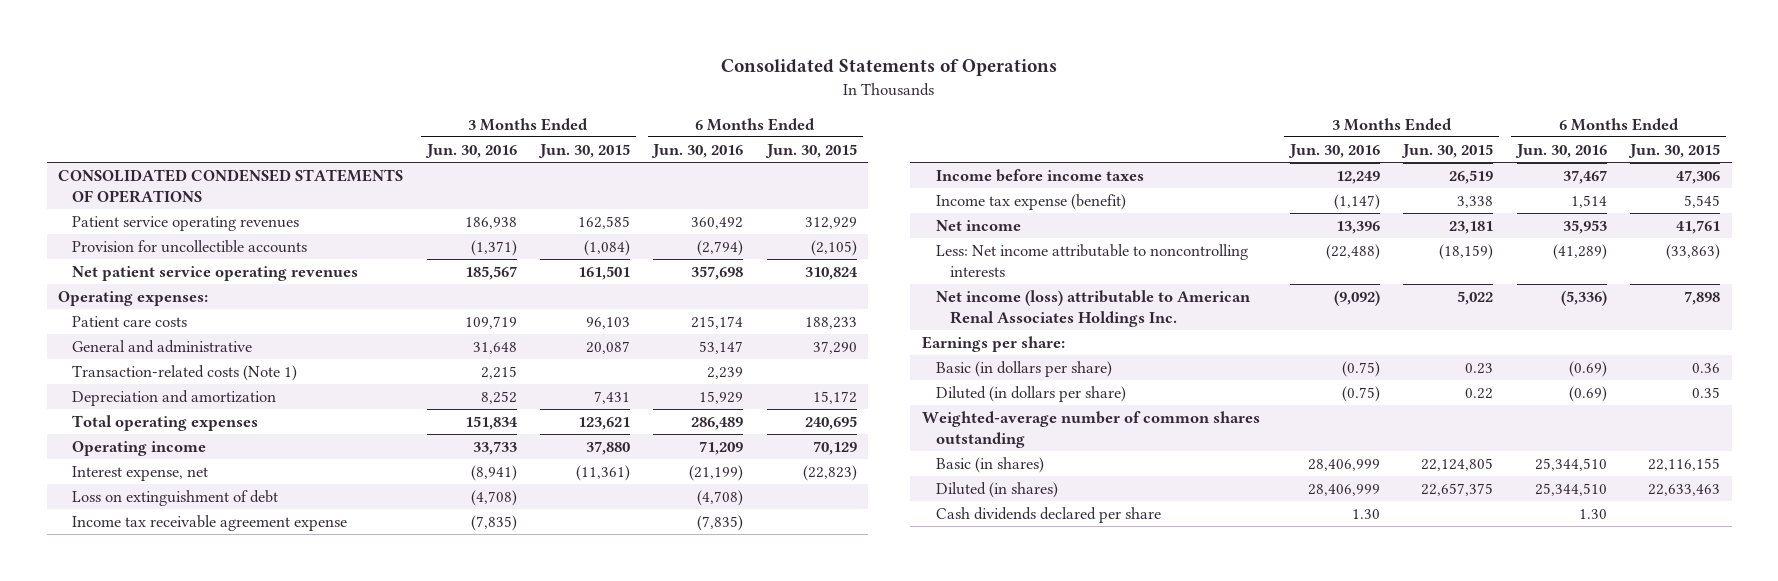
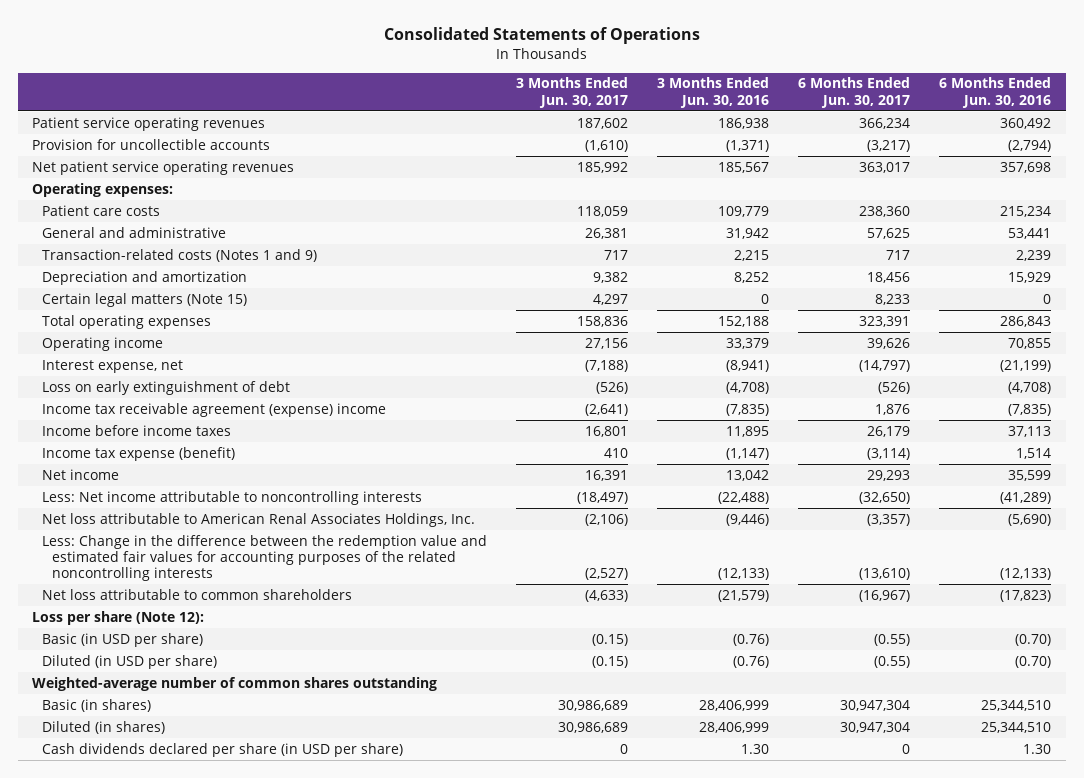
- | 3 Months Ended Jun. 30, 2016 | 3 Months Ended Jun. 30, 2015 | 6 Months Ended Jun. 30, 2016 | 6 Months Ended Jun. 30, 2015
+ | 3 Months Ended Jun. 30, 2017 | 3 Months Ended Jun. 30, 2016 | 6 Months Ended Jun. 30, 2017 | 6 Months Ended Jun. 30, 2016
- CONSOLIDATED CONDENSED STATEMENTS OF OPERATIONS
- Patient care costs | 109,719 | 96,103 | 215,174 | 188,233
- General and administrative | 31,648 | 20,087 | 53,147 | 37,290
- Transaction-related costs (Note 1) | 2,215 | | 2,239 |
+ Patient care costs | 118,059 | 109,779 | 238,360 | 215,234
+ General and administrative | 26,381 | 31,942 | 57,625 | 53,441
+ Transaction-related costs (Notes 1 and 9) | 717 | 2,215 | 717 | 2,239
- Total operating expenses | 151,834 | 123,621 | 286,489 | 240,695
- Operating income | 33,733 | 37,880 | 71,209 | 70,129
+ Certain legal matters (Note 15) | 4,297 | 0 | 8,233 | 0
+ Total operating expenses | 158,836 | 152,188 | 323,391 | 286,843
+ Operating income | 27,156 | 33,379 | 39,626 | 70,855
- Loss on extinguishment of debt | (4,708) | | (4,708) |
- Income tax receivable agreement expense | (7,835) | | (7,835) |
- Income before income taxes | 12,249 | 26,519 | 37,467 | 47,306
+ Loss on early extinguishment of debt | (526) | (4,708) | (526) | (4,708)
+ Income tax receivable agreement (expense) income | (2,641) | (7,835) | 1,876 | (7,835)
+ Income before income taxes | 16,801 | 11,895 | 26,179 | 37,113
- Net income | 13,396 | 23,181 | 35,953 | 41,761
+ Net income | 16,391 | 13,042 | 29,293 | 35,599
- Net income (loss) attributable to American Renal Associates Holdings Inc. | (9,092) | 5,022 | (5,336) | 7,898
- Earnings per share:
- Basic (in dollars per share) | (0.75) | 0.23 | (0.69) | 0.36
- Diluted (in dollars per share) | (0.75) | 0.22 | (0.69) | 0.35
+ Net loss attributable to American Renal Associates Holdings, Inc. | (2,106) | (9,446) | (3,357) | (5,690)
+ Less: Change in the difference between the redemption value and estimated fair values for accounting purposes of the related noncontrolling interests | (2,527) | (12,133) | (13,610) | (12,133)
+ Net loss attributable to common shareholders | (4,633) | (21,579) | (16,967) | (17,823)
+ Loss per share (Note 12):
+ Basic (in USD per share) | (0.15) | (0.76) | (0.55) | (0.70)
+ Diluted (in USD per share) | (0.15) | (0.76) | (0.55) | (0.70)
- Cash dividends declared per share | 1.30 | | 1.30 |
+ Cash dividends declared per share (in USD per share) | 0 | 1.30 | 0 | 1.30

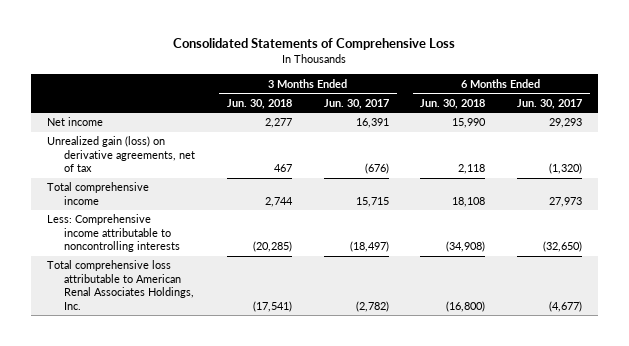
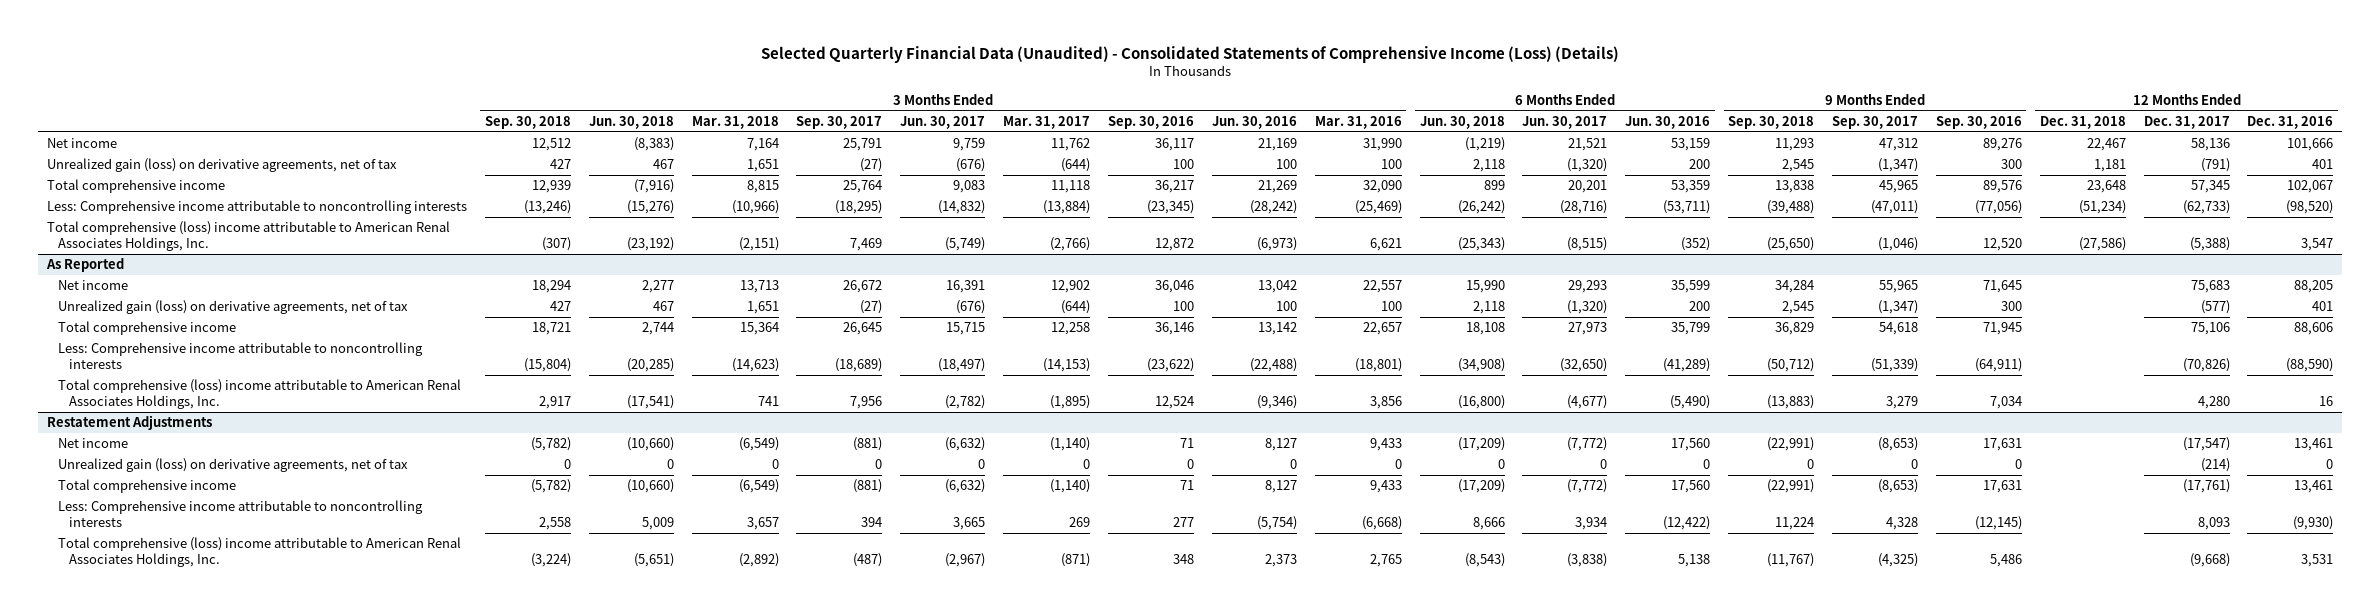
- Consolidated Statements of Comprehensive Loss
+ Selected Quarterly Financial Data (Unaudited) - Consolidated Statements of Comprehensive Income (Loss) (Details)
- | 3 Months Ended Jun. 30, 2018 | 3 Months Ended Jun. 30, 2017 | 6 Months Ended Jun. 30, 2018 | 6 Months Ended Jun. 30, 2017
+ | 3 Months Ended Sep. 30, 2018 | 3 Months Ended Jun. 30, 2018 | 3 Months Ended Mar. 31, 2018 | 3 Months Ended Sep. 30, 2017 | 3 Months Ended Jun. 30, 2017 | 3 Months Ended Mar. 31, 2017 | 3 Months Ended Sep. 30, 2016 | 3 Months Ended Jun. 30, 2016 | 3 Months Ended Mar. 31, 2016 | 6 Months Ended Jun. 30, 2018 | 6 Months Ended Jun. 30, 2017 | 6 Months Ended Jun. 30, 2016 | 9 Months Ended Sep. 30, 2018 | 9 Months Ended Sep. 30, 2017 | 9 Months Ended Sep. 30, 2016 | 12 Months Ended Dec. 31, 2018 | 12 Months Ended Dec. 31, 2017 | 12 Months Ended Dec. 31, 2016
+ Net income | 12,512 | (8,383) | 7,164 | 25,791 | 9,759 | 11,762 | 36,117 | 21,169 | 31,990 | (1,219) | 21,521 | 53,159 | 11,293 | 47,312 | 89,276 | 22,467 | 58,136 | 101,666
+ Unrealized gain (loss) on derivative agreements, net of tax | 427 | 467 | 1,651 | (27) | (676) | (644) | 100 | 100 | 100 | 2,118 | (1,320) | 200 | 2,545 | (1,347) | 300 | 1,181 | (791) | 401
+ Total comprehensive income | 12,939 | (7,916) | 8,815 | 25,764 | 9,083 | 11,118 | 36,217 | 21,269 | 32,090 | 899 | 20,201 | 53,359 | 13,838 | 45,965 | 89,576 | 23,648 | 57,345 | 102,067
+ Less: Comprehensive income attributable to noncontrolling interests | (13,246) | (15,276) | (10,966) | (18,295) | (14,832) | (13,884) | (23,345) | (28,242) | (25,469) | (26,242) | (28,716) | (53,711) | (39,488) | (47,011) | (77,056) | (51,234) | (62,733) | (98,520)
+ Total comprehensive (loss) income attributable to American Renal Associates Holdings, Inc. | (307) | (23,192) | (2,151) | 7,469 | (5,749) | (2,766) | 12,872 | (6,973) | 6,621 | (25,343) | (8,515) | (352) | (25,650) | (1,046) | 12,520 | (27,586) | (5,388) | 3,547
+ As Reported
- Total comprehensive loss attributable to American Renal Associates Holdings, Inc. | (17,541) | (2,782) | (16,800) | (4,677)
+ Total comprehensive (loss) income attributable to American Renal Associates Holdings, Inc. | 2,917 | (17,541) | 741 | 7,956 | (2,782) | (1,895) | 12,524 | (9,346) | 3,856 | (16,800) | (4,677) | (5,490) | (13,883) | 3,279 | 7,034 | | 4,280 | 16
+ Restatement Adjustments
+ Net income | (5,782) | (10,660) | (6,549) | (881) | (6,632) | (1,140) | 71 | 8,127 | 9,433 | (17,209) | (7,772) | 17,560 | (22,991) | (8,653) | 17,631 | | (17,547) | 13,461
+ Unrealized gain (loss) on derivative agreements, net of tax | 0 | 0 | 0 | 0 | 0 | 0 | 0 | 0 | 0 | 0 | 0 | 0 | 0 | 0 | 0 | | (214) | 0
+ Total comprehensive income | (5,782) | (10,660) | (6,549) | (881) | (6,632) | (1,140) | 71 | 8,127 | 9,433 | (17,209) | (7,772) | 17,560 | (22,991) | (8,653) | 17,631 | | (17,761) | 13,461
+ Less: Comprehensive income attributable to noncontrolling interests | 2,558 | 5,009 | 3,657 | 394 | 3,665 | 269 | 277 | (5,754) | (6,668) | 8,666 | 3,934 | (12,422) | 11,224 | 4,328 | (12,145) | | 8,093 | (9,930)
+ Total comprehensive (loss) income attributable to American Renal Associates Holdings, Inc. | (3,224) | (5,651) | (2,892) | (487) | (2,967) | (871) | 348 | 2,373 | 2,765 | (8,543) | (3,838) | 5,138 | (11,767) | (4,325) | 5,486 | | (9,668) | 3,531

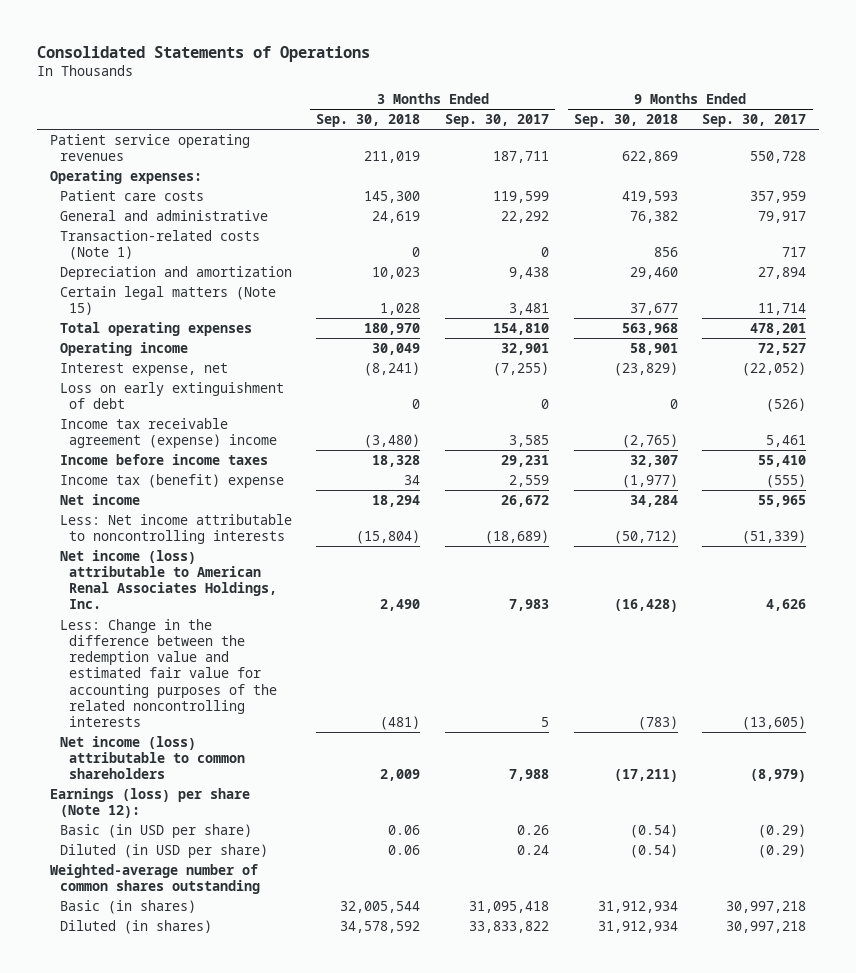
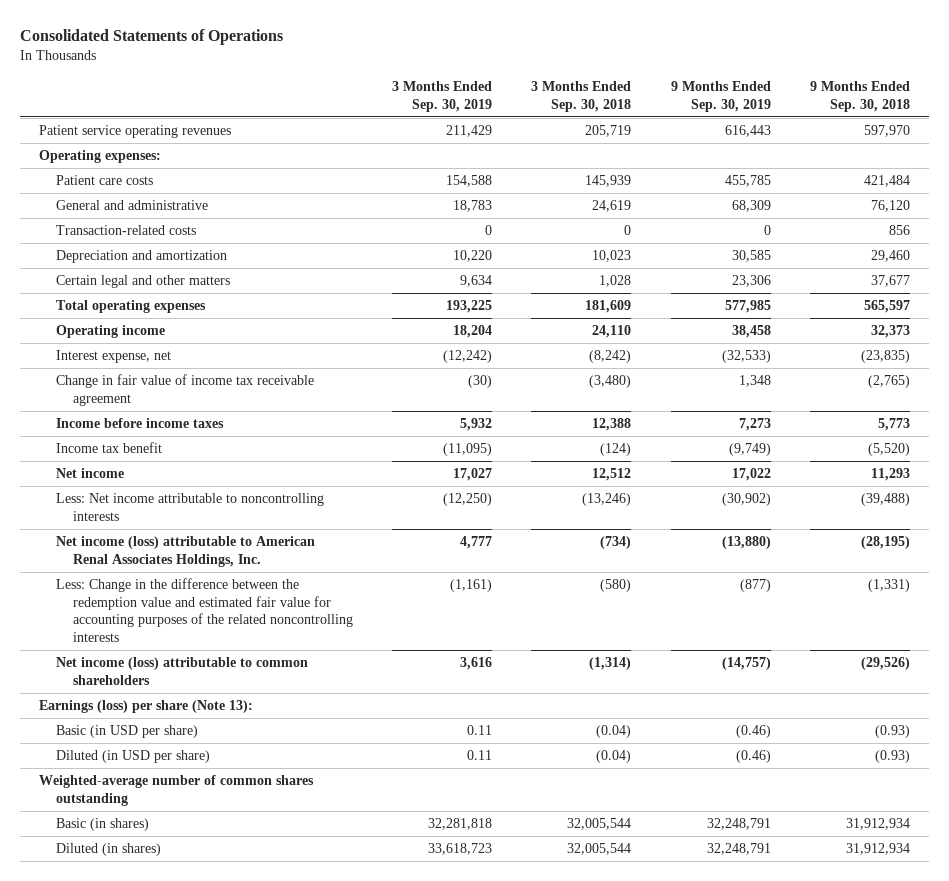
- | 3 Months Ended Sep. 30, 2018 | 3 Months Ended Sep. 30, 2017 | 9 Months Ended Sep. 30, 2018 | 9 Months Ended Sep. 30, 2017
+ | 3 Months Ended Sep. 30, 2019 | 3 Months Ended Sep. 30, 2018 | 9 Months Ended Sep. 30, 2019 | 9 Months Ended Sep. 30, 2018
- Patient service operating revenues | 211,019 | 187,711 | 622,869 | 550,728
+ Patient service operating revenues | 211,429 | 205,719 | 616,443 | 597,970
- Patient care costs | 145,300 | 119,599 | 419,593 | 357,959
- General and administrative | 24,619 | 22,292 | 76,382 | 79,917
- Transaction-related costs (Note 1) | 0 | 0 | 856 | 717
+ Patient care costs | 154,588 | 145,939 | 455,785 | 421,484
+ General and administrative | 18,783 | 24,619 | 68,309 | 76,120
+ Transaction-related costs | 0 | 0 | 0 | 856
- Certain legal matters (Note 15) | 1,028 | 3,481 | 37,677 | 11,714
- Total operating expenses | 180,970 | 154,810 | 563,968 | 478,201
- Operating income | 30,049 | 32,901 | 58,901 | 72,527
- Interest expense, net | (8,241) | (7,255) | (23,829) | (22,052)
- Loss on early extinguishment of debt | 0 | 0 | 0 | (526)
- Income tax receivable agreement (expense) income | (3,480) | 3,585 | (2,765) | 5,461
- Income before income taxes | 18,328 | 29,231 | 32,307 | 55,410
- Income tax (benefit) expense | 34 | 2,559 | (1,977) | (555)
- Net income | 18,294 | 26,672 | 34,284 | 55,965
- Less: Net income attributable to noncontrolling interests | (15,804) | (18,689) | (50,712) | (51,339)
- Net income (loss) attributable to American Renal Associates Holdings, Inc. | 2,490 | 7,983 | (16,428) | 4,626
- Less: Change in the difference between the redemption value and estimated fair value for accounting purposes of the related noncontrolling interests | (481) | 5 | (783) | (13,605)
- Net income (loss) attributable to common shareholders | 2,009 | 7,988 | (17,211) | (8,979)
- Earnings (loss) per share (Note 12):
- Basic (in USD per share) | 0.06 | 0.26 | (0.54) | (0.29)
- Diluted (in USD per share) | 0.06 | 0.24 | (0.54) | (0.29)
+ Certain legal and other matters | 9,634 | 1,028 | 23,306 | 37,677
+ Total operating expenses | 193,225 | 181,609 | 577,985 | 565,597
+ Operating income | 18,204 | 24,110 | 38,458 | 32,373
+ Interest expense, net | (12,242) | (8,242) | (32,533) | (23,835)
+ Change in fair value of income tax receivable agreement | (30) | (3,480) | 1,348 | (2,765)
+ Income before income taxes | 5,932 | 12,388 | 7,273 | 5,773
+ Income tax benefit | (11,095) | (124) | (9,749) | (5,520)
+ Net income | 17,027 | 12,512 | 17,022 | 11,293
+ Less: Net income attributable to noncontrolling interests | (12,250) | (13,246) | (30,902) | (39,488)
+ Net income (loss) attributable to American Renal Associates Holdings, Inc. | 4,777 | (734) | (13,880) | (28,195)
+ Less: Change in the difference between the redemption value and estimated fair value for accounting purposes of the related noncontrolling interests | (1,161) | (580) | (877) | (1,331)
+ Net income (loss) attributable to common shareholders | 3,616 | (1,314) | (14,757) | (29,526)
+ Earnings (loss) per share (Note 13):
+ Basic (in USD per share) | 0.11 | (0.04) | (0.46) | (0.93)
+ Diluted (in USD per share) | 0.11 | (0.04) | (0.46) | (0.93)
- Diluted (in shares) | 34,578,592 | 33,833,822 | 31,912,934 | 30,997,218
+ Diluted (in shares) | 33,618,723 | 32,005,544 | 32,248,791 | 31,912,934

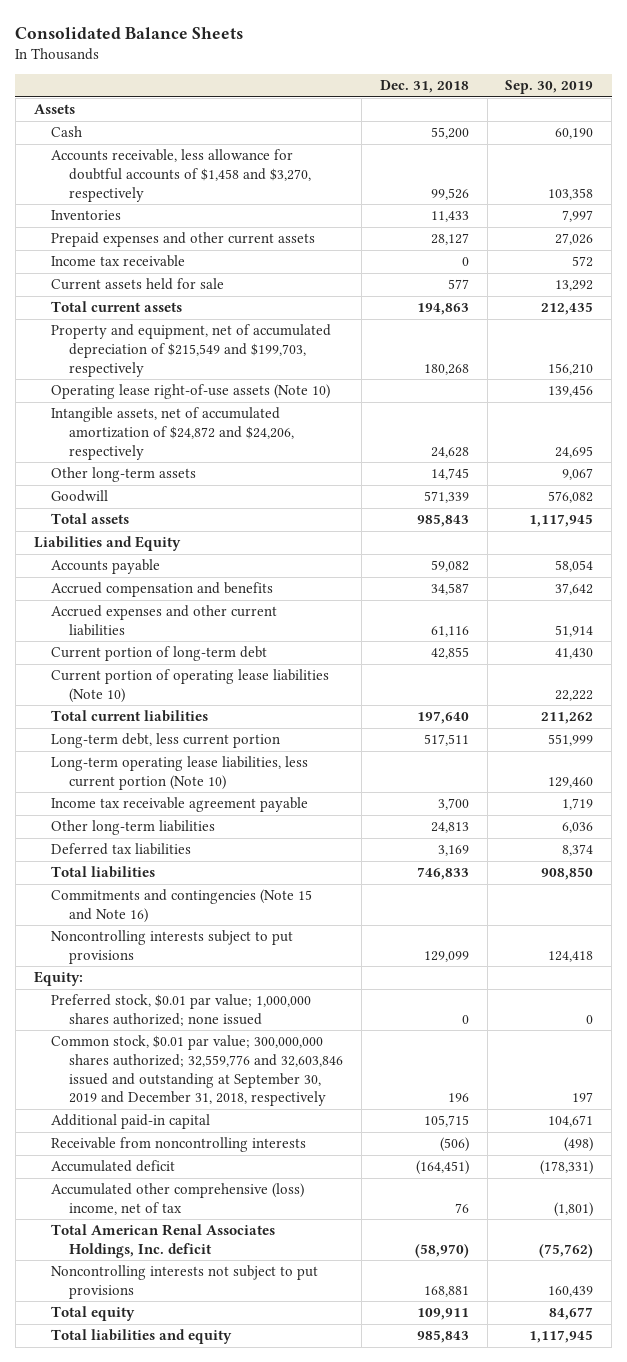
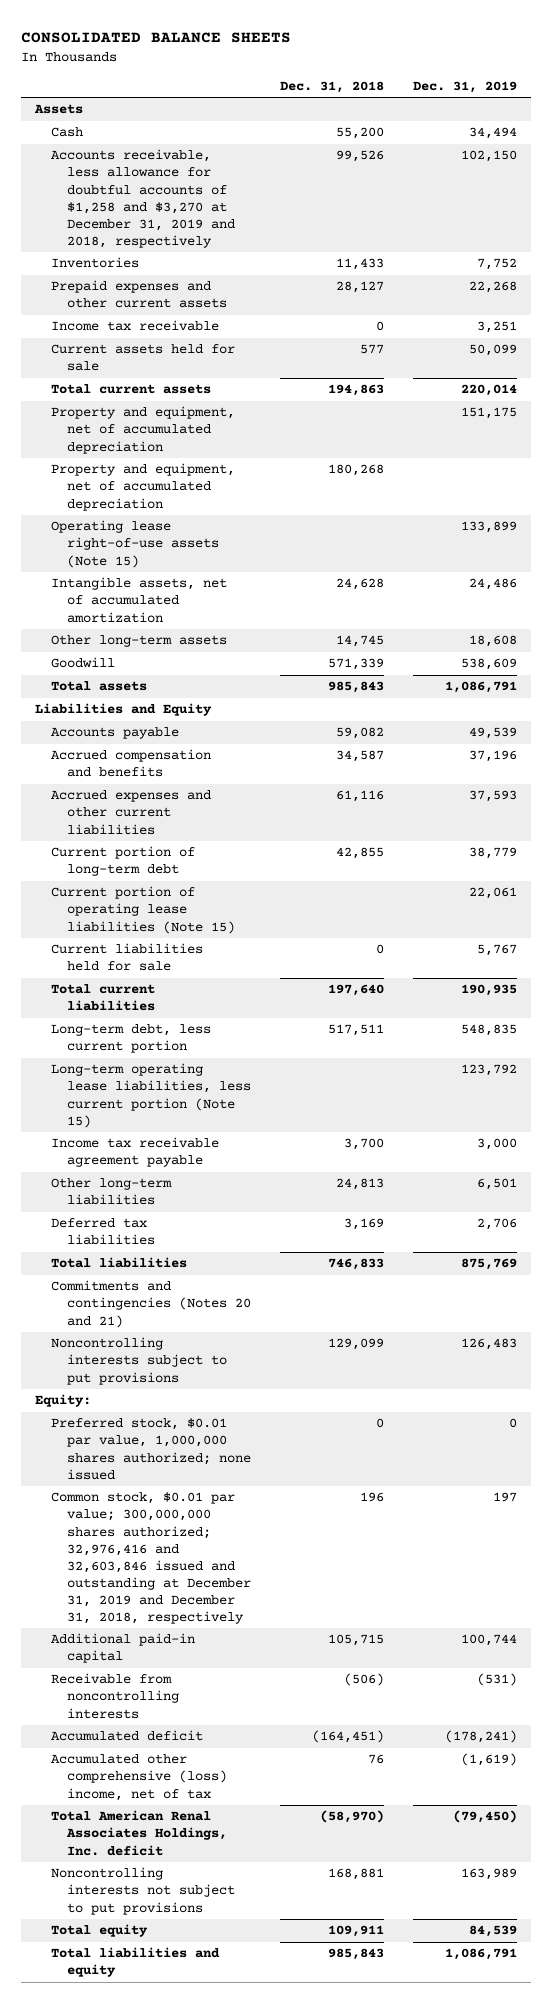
- Consolidated Balance Sheets
+ CONSOLIDATED BALANCE SHEETS
- | Dec. 31, 2018 | Sep. 30, 2019
+ | Dec. 31, 2018 | Dec. 31, 2019
- Accounts receivable, less allowance for doubtful accounts of $1,458 and $3,270, respectively | 99,526 | 103,358
+ Accounts receivable, less allowance for doubtful accounts of $1,258 and $3,270 at December 31, 2019 and 2018, respectively | 99,526 | 102,150
- Property and equipment, net of accumulated depreciation of $215,549 and $199,703, respectively | 180,268 | 156,210
- Operating lease right-of-use assets (Note 10) | | 139,456
- Intangible assets, net of accumulated amortization of $24,872 and $24,206, respectively | 24,628 | 24,695
+ Property and equipment, net of accumulated depreciation | | 151,175
+ Property and equipment, net of accumulated depreciation | 180,268 |
+ Operating lease right-of-use assets (Note 15) | | 133,899
+ Intangible assets, net of accumulated amortization | 24,628 | 24,486
- Current portion of operating lease liabilities (Note 10) | | 22,222
+ Current portion of operating lease liabilities (Note 15) | | 22,061
+ Current liabilities held for sale | 0 | 5,767
- Long-term operating lease liabilities, less current portion (Note 10) | | 129,460
+ Long-term operating lease liabilities, less current portion (Note 15) | | 123,792
- Commitments and contingencies (Note 15 and Note 16)
+ Commitments and contingencies (Notes 20 and 21)
- Preferred stock, $0.01 par value; 1,000,000 shares authorized; none issued | 0 | 0
- Common stock, $0.01 par value; 300,000,000 shares authorized; 32,559,776 and 32,603,846 issued and outstanding at September 30, 2019 and December 31, 2018, respectively | 196 | 197
+ Preferred stock, $0.01 par value, 1,000,000 shares authorized; none issued | 0 | 0
+ Common stock, $0.01 par value; 300,000,000 shares authorized; 32,976,416 and 32,603,846 issued and outstanding at December 31, 2019 and December 31, 2018, respectively | 196 | 197

